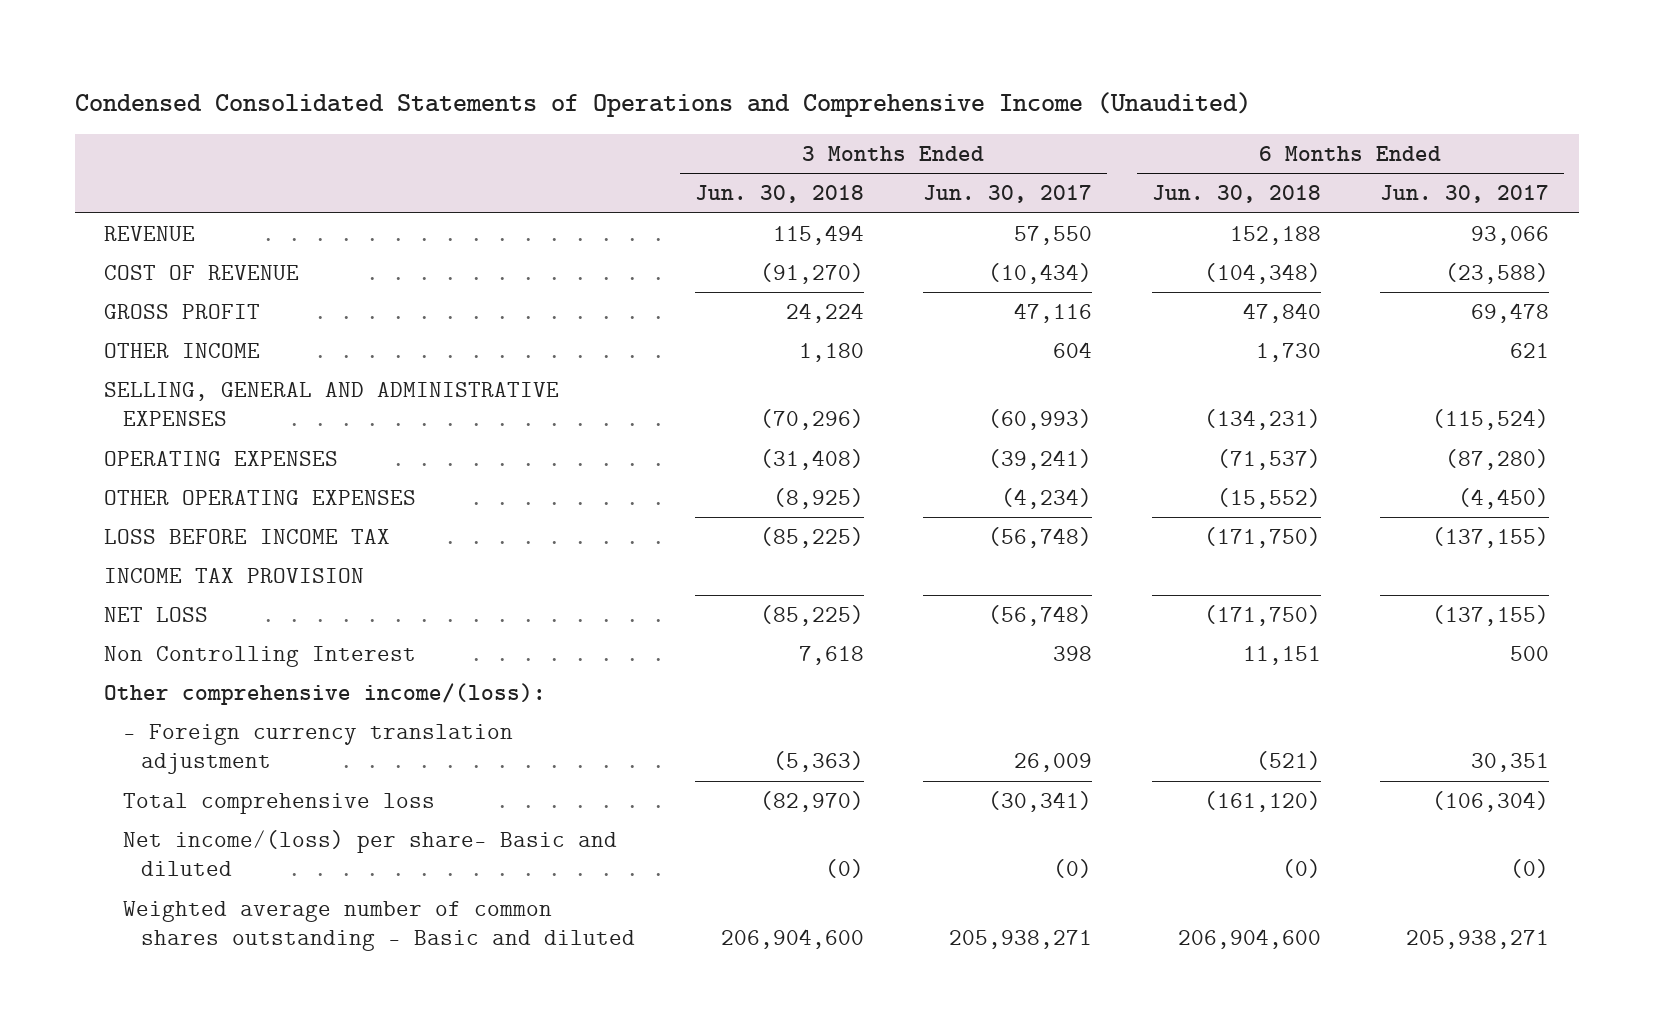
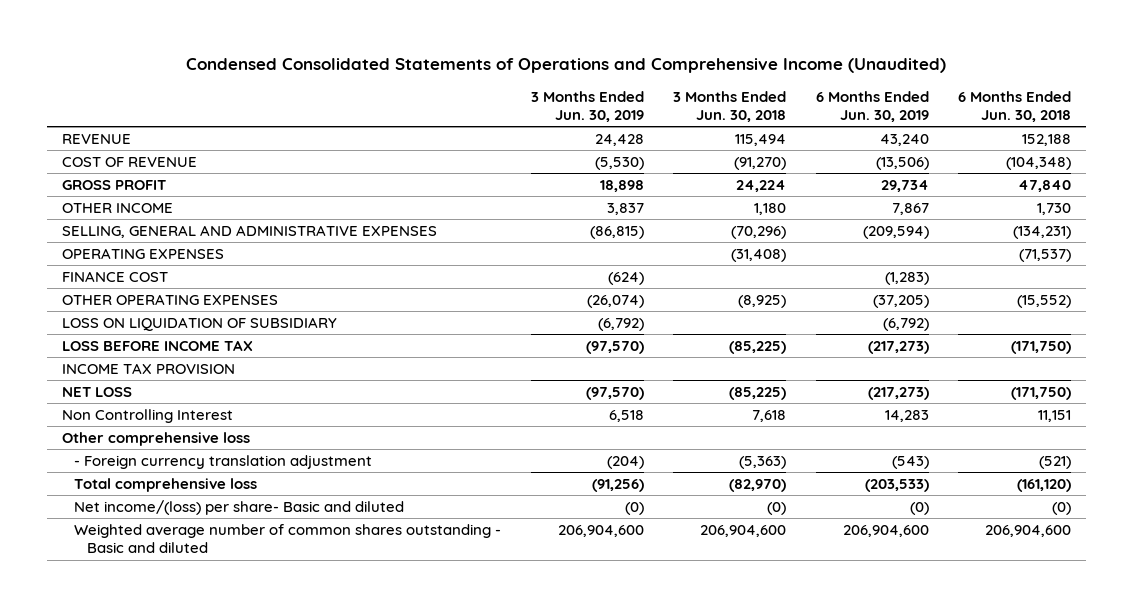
- | 3 Months Ended Jun. 30, 2018 | 3 Months Ended Jun. 30, 2017 | 6 Months Ended Jun. 30, 2018 | 6 Months Ended Jun. 30, 2017
+ | 3 Months Ended Jun. 30, 2019 | 3 Months Ended Jun. 30, 2018 | 6 Months Ended Jun. 30, 2019 | 6 Months Ended Jun. 30, 2018
+ FINANCE COST | (624) | | (1,283) |
+ LOSS ON LIQUIDATION OF SUBSIDIARY | (6,792) | | (6,792) |
- Other comprehensive income/(loss):
+ Other comprehensive loss

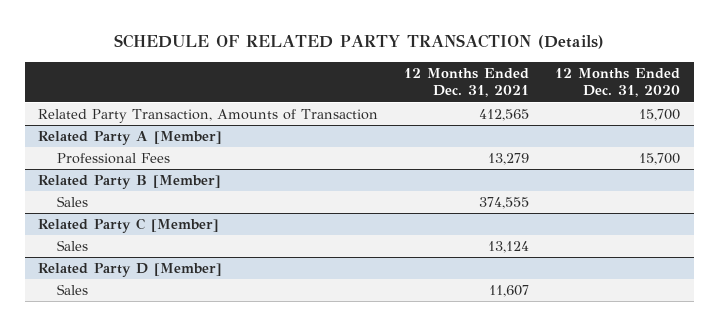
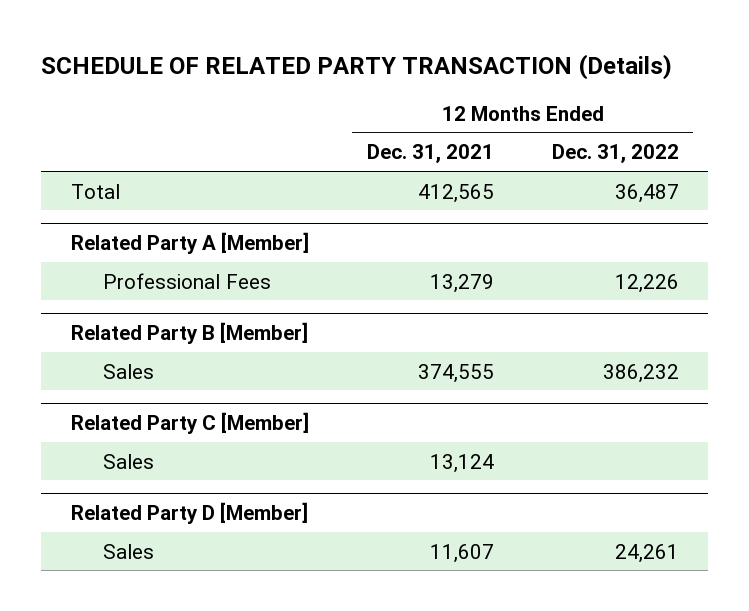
- | 12 Months Ended Dec. 31, 2021 | 12 Months Ended Dec. 31, 2020
+ | 12 Months Ended Dec. 31, 2021 | 12 Months Ended Dec. 31, 2022
- Related Party Transaction, Amounts of Transaction | 412,565 | 15,700
+ Total | 412,565 | 36,487

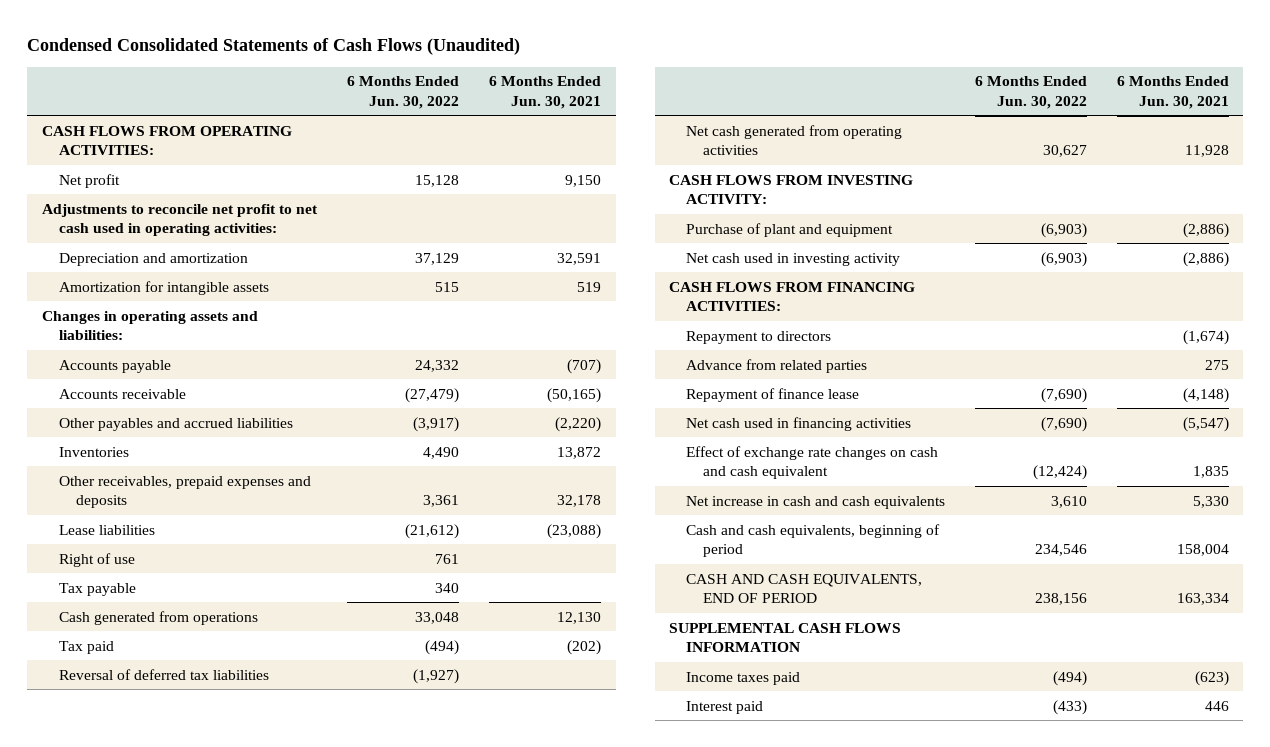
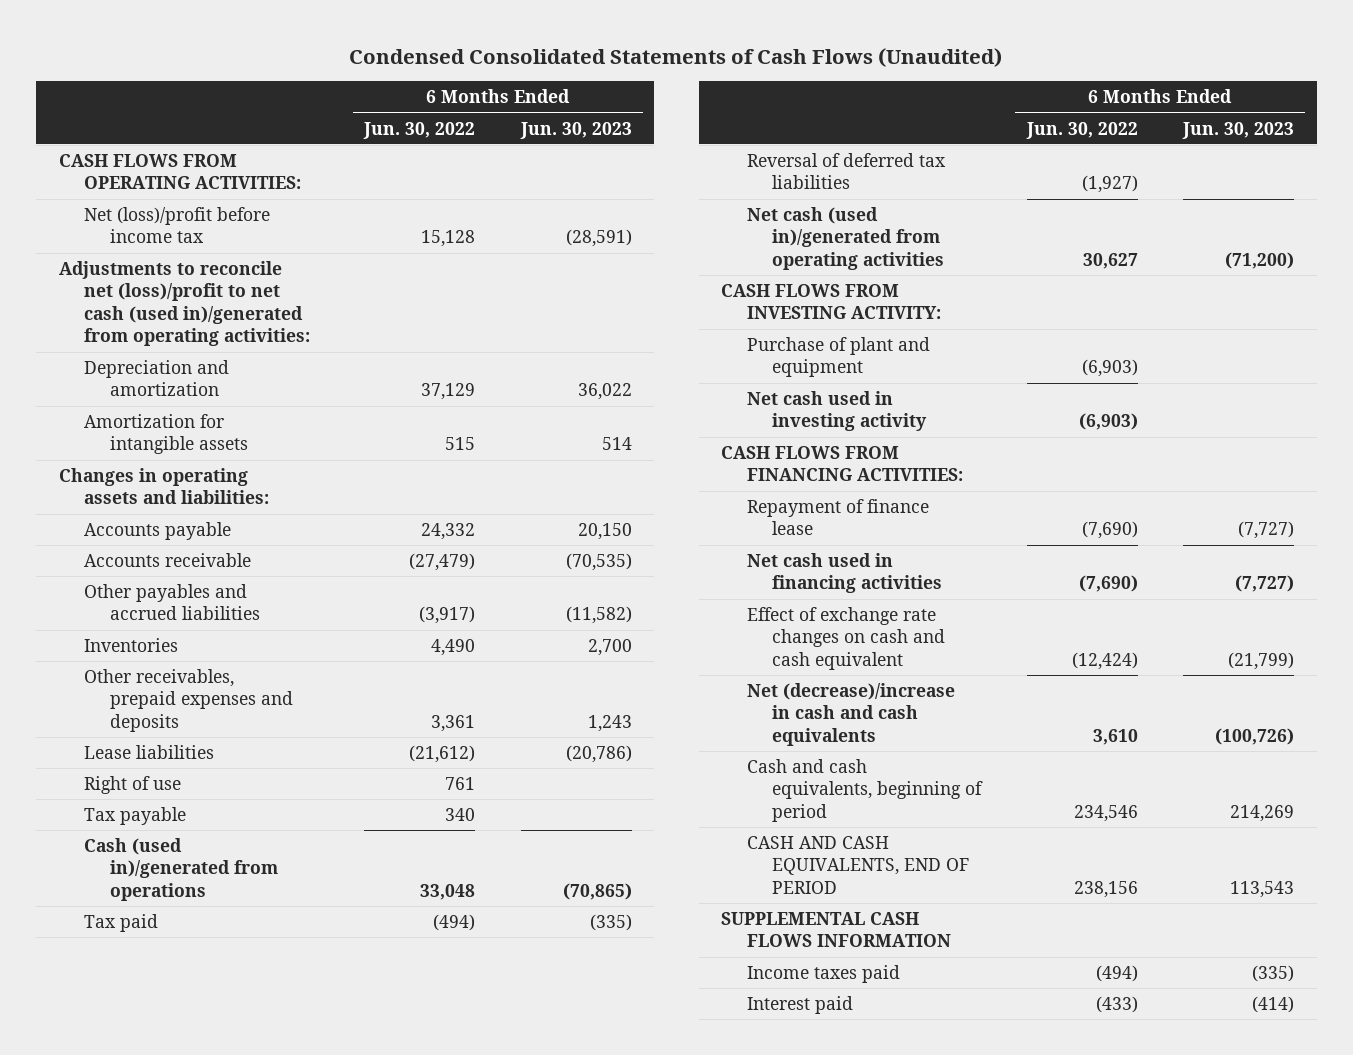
- | 6 Months Ended Jun. 30, 2022 | 6 Months Ended Jun. 30, 2021
+ | 6 Months Ended Jun. 30, 2022 | 6 Months Ended Jun. 30, 2023
- Net profit | 15,128 | 9,150
- Adjustments to reconcile net profit to net cash used in operating activities:
+ Net (loss)/profit before income tax | 15,128 | (28,591)
+ Adjustments to reconcile net (loss)/profit to net cash (used in)/generated from operating activities:
- Cash generated from operations | 33,048 | 12,130
+ Cash (used in)/generated from operations | 33,048 | (70,865)
- Net cash generated from operating activities | 30,627 | 11,928
+ Net cash (used in)/generated from operating activities | 30,627 | (71,200)
- Repayment to directors | | (1,674)
- Advance from related parties | | 275
- Net increase in cash and cash equivalents | 3,610 | 5,330
+ Net (decrease)/increase in cash and cash equivalents | 3,610 | (100,726)

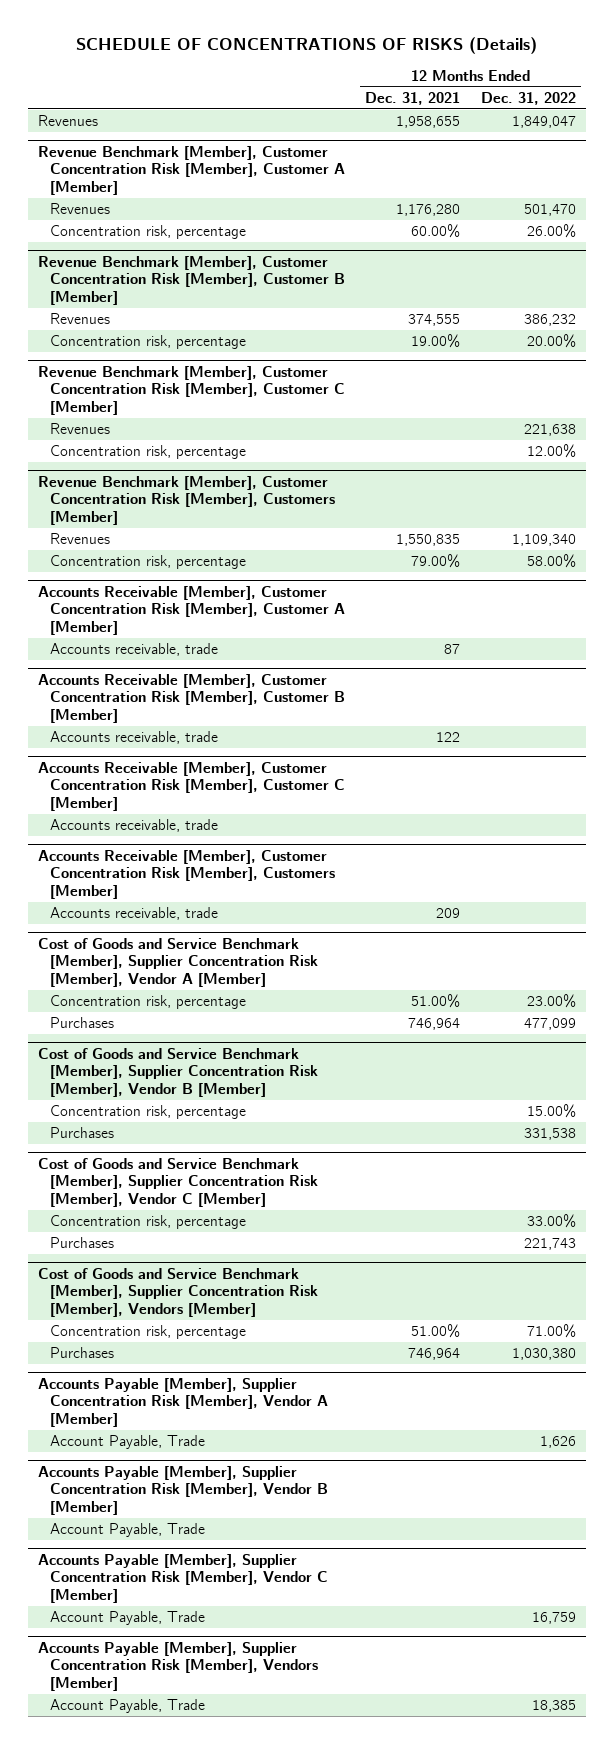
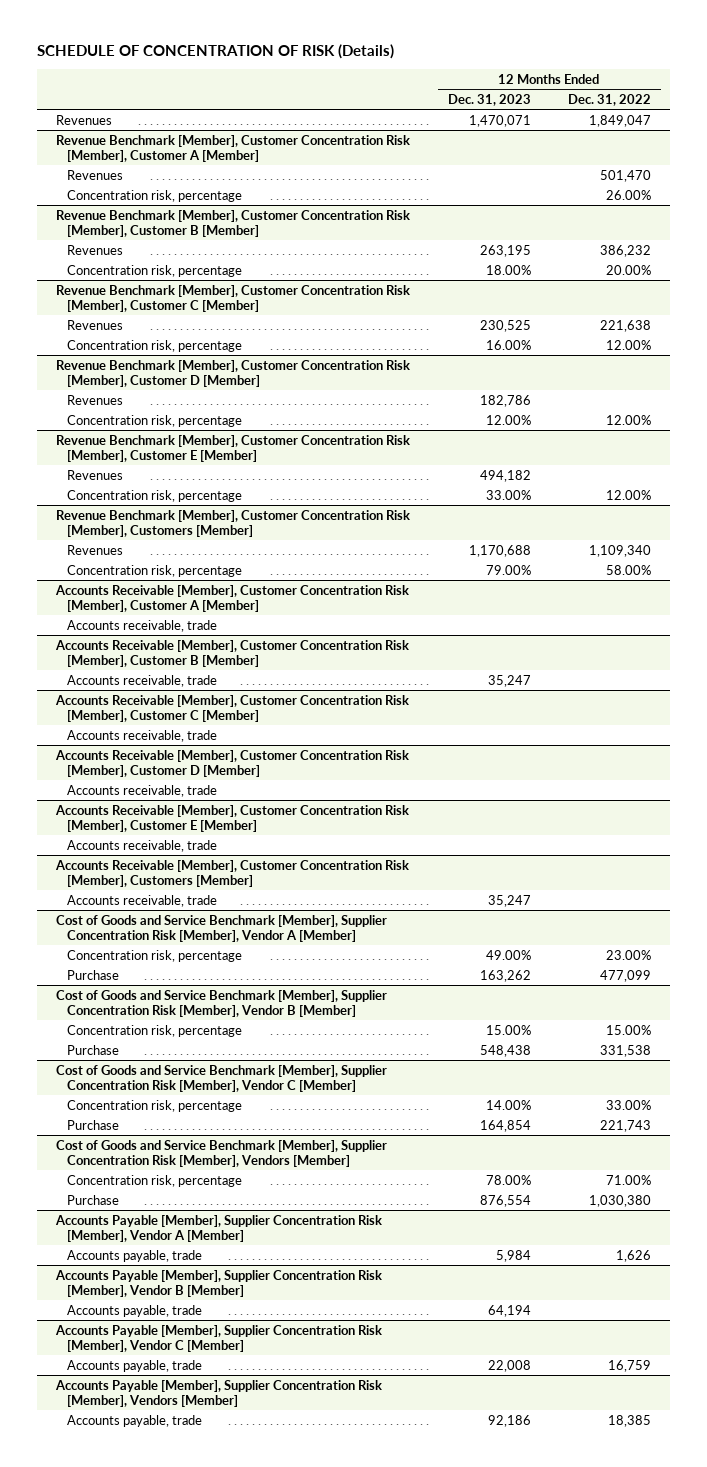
- SCHEDULE OF CONCENTRATIONS OF RISKS (Details)
+ SCHEDULE OF CONCENTRATION OF RISK (Details)
- | 12 Months Ended Dec. 31, 2021 | 12 Months Ended Dec. 31, 2022
+ | 12 Months Ended Dec. 31, 2023 | 12 Months Ended Dec. 31, 2022
+ Revenue Benchmark [Member], Customer Concentration Risk [Member], Customer D [Member]
+ Revenues | 182,786 |
+ Concentration risk, percentage | 12.00% | 12.00%
+ Revenue Benchmark [Member], Customer Concentration Risk [Member], Customer E [Member]
+ Revenues | 494,182 |
+ Concentration risk, percentage | 33.00% | 12.00%
+ Accounts Receivable [Member], Customer Concentration Risk [Member], Customer D [Member]
+ Accounts receivable, trade
+ Accounts Receivable [Member], Customer Concentration Risk [Member], Customer E [Member]
+ Accounts receivable, trade
@ Cost of Goods and Service Benchmark [Member], Supplier Concentration Risk [Member], Vendor A [Member]
- Purchases | 746,964 | 477,099
+ Purchase | 163,262 | 477,099
@ Cost of Goods and Service Benchmark [Member], Supplier Concentration Risk [Member], Vendor B [Member]
- Purchases | | 331,538
+ Purchase | 548,438 | 331,538
@ Cost of Goods and Service Benchmark [Member], Supplier Concentration Risk [Member], Vendor C [Member]
- Purchases | | 221,743
+ Purchase | 164,854 | 221,743
@ Cost of Goods and Service Benchmark [Member], Supplier Concentration Risk [Member], Vendors [Member]
- Purchases | 746,964 | 1,030,380
+ Purchase | 876,554 | 1,030,380
@ Accounts Payable [Member], Supplier Concentration Risk [Member], Vendor A [Member]
- Account Payable, Trade | | 1,626
+ Accounts payable, trade | 5,984 | 1,626
@ Accounts Payable [Member], Supplier Concentration Risk [Member], Vendor B [Member]
- Account Payable, Trade
+ Accounts payable, trade | 64,194 |
@ Accounts Payable [Member], Supplier Concentration Risk [Member], Vendor C [Member]
- Account Payable, Trade | | 16,759
+ Accounts payable, trade | 22,008 | 16,759
@ Accounts Payable [Member], Supplier Concentration Risk [Member], Vendors [Member]
- Account Payable, Trade | | 18,385
+ Accounts payable, trade | 92,186 | 18,385

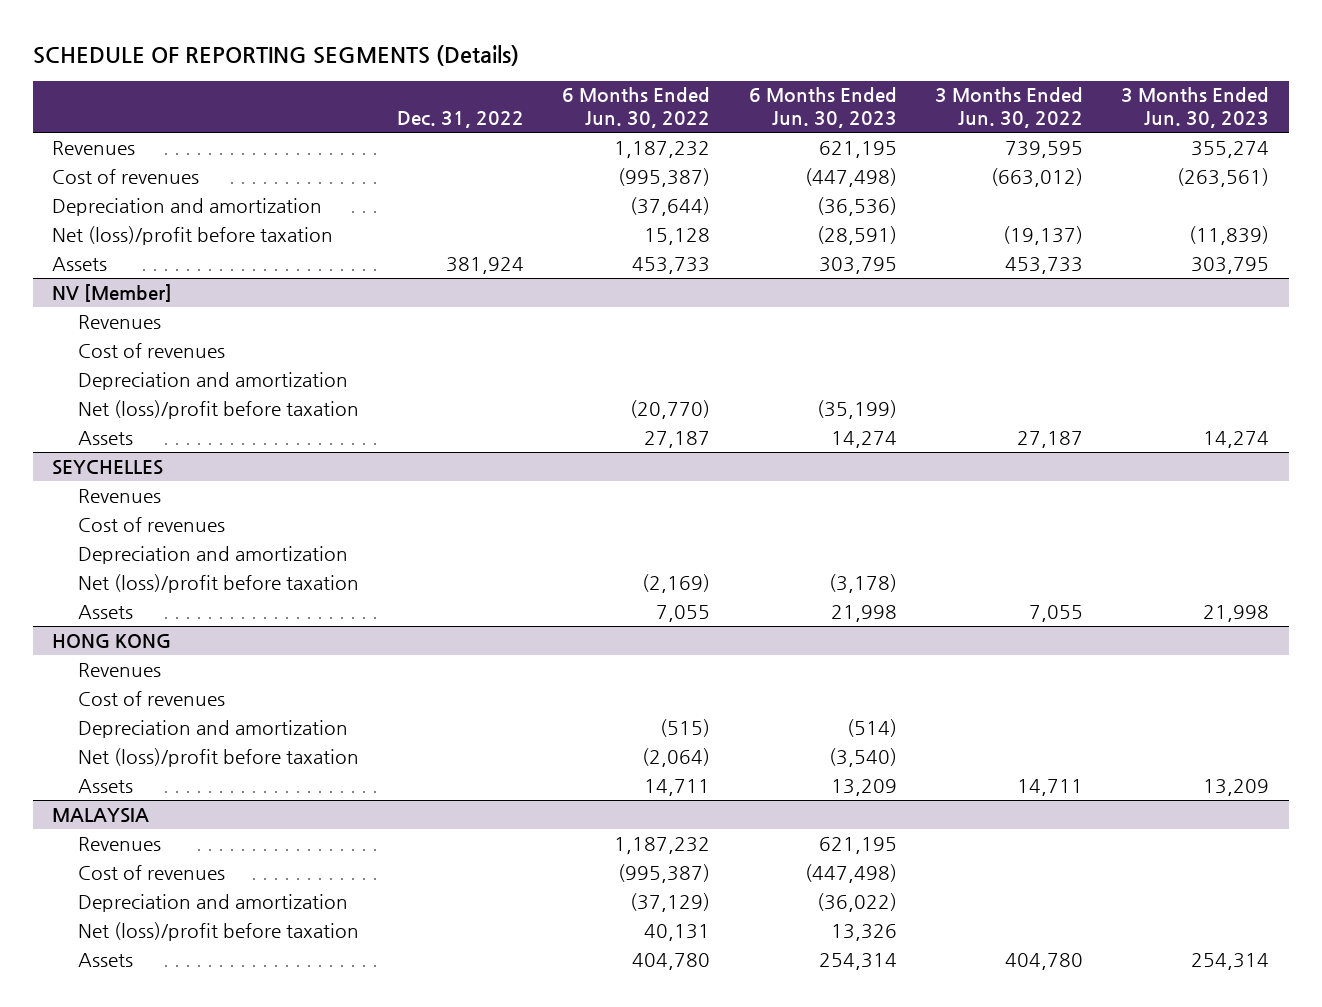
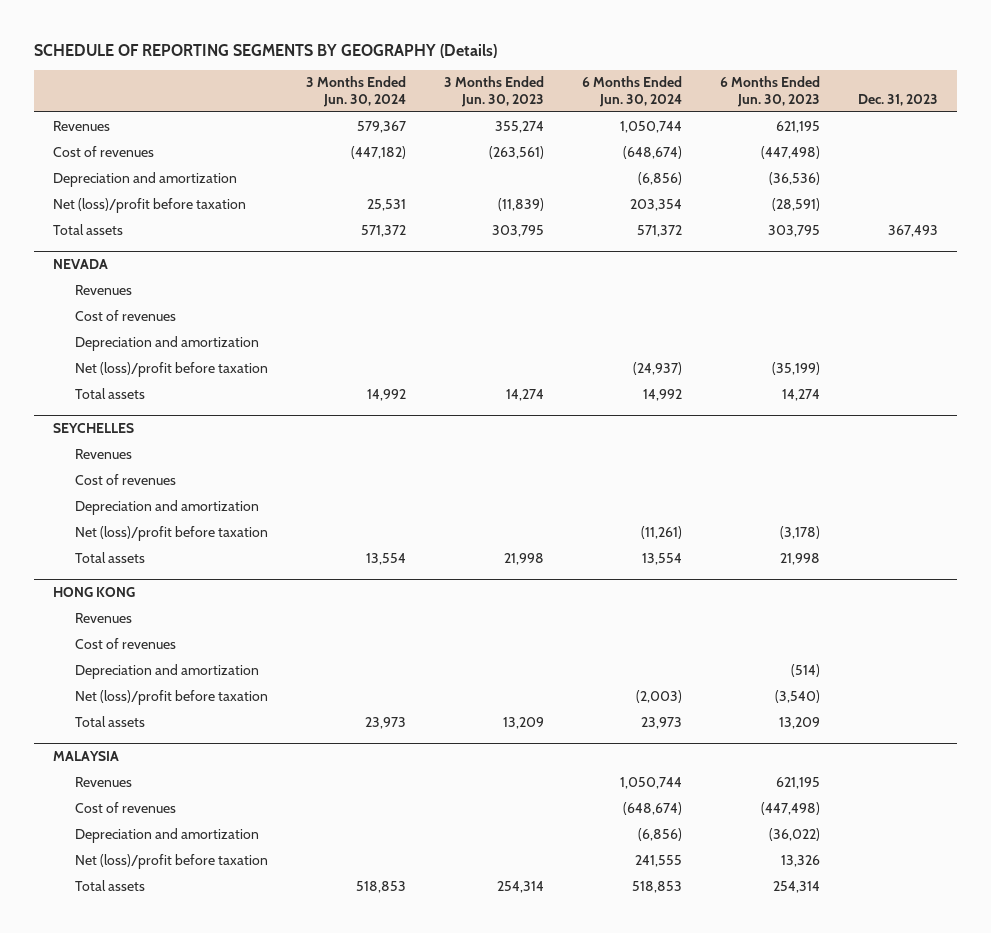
- SCHEDULE OF REPORTING SEGMENTS (Details)
+ SCHEDULE OF REPORTING SEGMENTS BY GEOGRAPHY (Details)
- | Dec. 31, 2022 | 6 Months Ended Jun. 30, 2022 | 6 Months Ended Jun. 30, 2023 | 3 Months Ended Jun. 30, 2022 | 3 Months Ended Jun. 30, 2023
+ | 3 Months Ended Jun. 30, 2024 | 3 Months Ended Jun. 30, 2023 | 6 Months Ended Jun. 30, 2024 | 6 Months Ended Jun. 30, 2023 | Dec. 31, 2023
- Assets | 381,924 | 453,733 | 303,795 | 453,733 | 303,795
- NV [Member]
+ Total assets | 571,372 | 303,795 | 571,372 | 303,795 | 367,493
+ NEVADA
- Assets | | 27,187 | 14,274 | 27,187 | 14,274
+ Total assets | 14,992 | 14,274 | 14,992 | 14,274 |
@ SEYCHELLES
- Assets | | 7,055 | 21,998 | 7,055 | 21,998
+ Total assets | 13,554 | 21,998 | 13,554 | 21,998 |
@ HONG KONG
- Assets | | 14,711 | 13,209 | 14,711 | 13,209
+ Total assets | 23,973 | 13,209 | 23,973 | 13,209 |
@ MALAYSIA
- Assets | | 404,780 | 254,314 | 404,780 | 254,314
+ Total assets | 518,853 | 254,314 | 518,853 | 254,314 |

